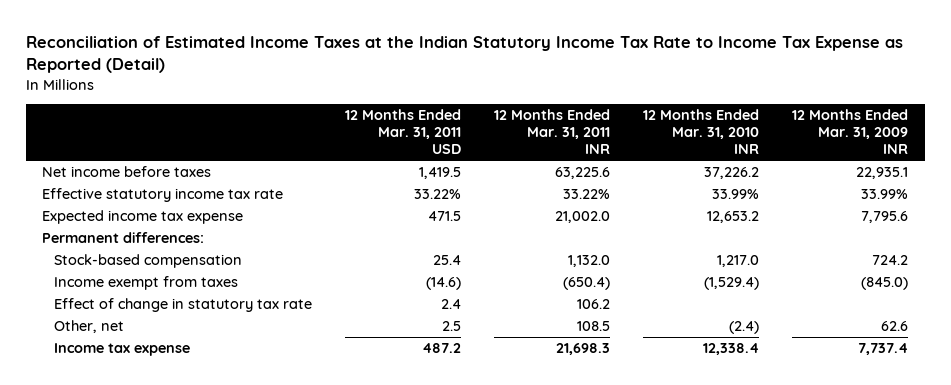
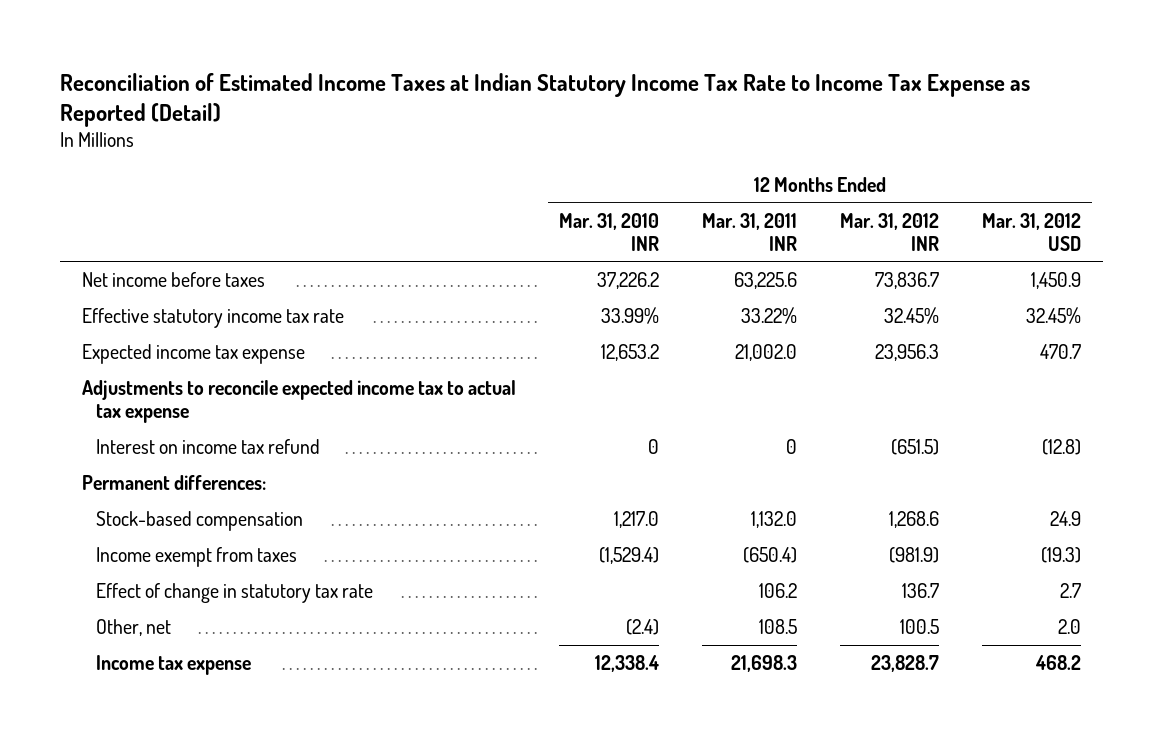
- Reconciliation of Estimated Income Taxes at the Indian Statutory Income Tax Rate to Income Tax Expense as Reported (Detail)
+ Reconciliation of Estimated Income Taxes at Indian Statutory Income Tax Rate to Income Tax Expense as Reported (Detail)
- | 12 Months Ended Mar. 31, 2011 USD | 12 Months Ended Mar. 31, 2011 INR | 12 Months Ended Mar. 31, 2010 INR | 12 Months Ended Mar. 31, 2009 INR
+ | 12 Months Ended Mar. 31, 2010 INR | 12 Months Ended Mar. 31, 2011 INR | 12 Months Ended Mar. 31, 2012 INR | 12 Months Ended Mar. 31, 2012 USD
+ Adjustments to reconcile expected income tax to actual tax expense
+ Interest on income tax refund | 0 | 0 | (651.5) | (12.8)

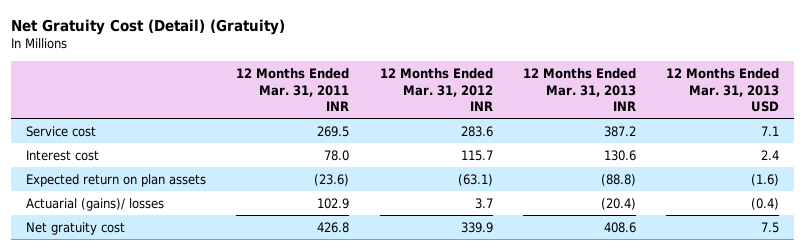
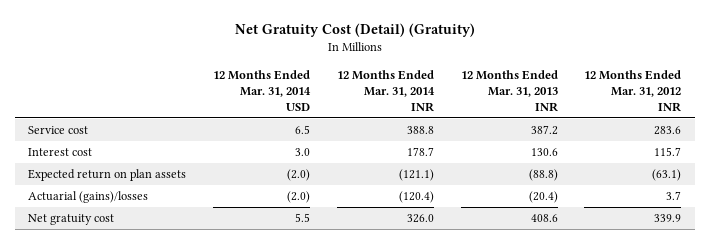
- | 12 Months Ended Mar. 31, 2011 INR | 12 Months Ended Mar. 31, 2012 INR | 12 Months Ended Mar. 31, 2013 INR | 12 Months Ended Mar. 31, 2013 USD
+ | 12 Months Ended Mar. 31, 2014 USD | 12 Months Ended Mar. 31, 2014 INR | 12 Months Ended Mar. 31, 2013 INR | 12 Months Ended Mar. 31, 2012 INR
- Actuarial (gains)/ losses | 102.9 | 3.7 | (20.4) | (0.4)
+ Actuarial (gains)/losses | (2.0) | (120.4) | (20.4) | 3.7

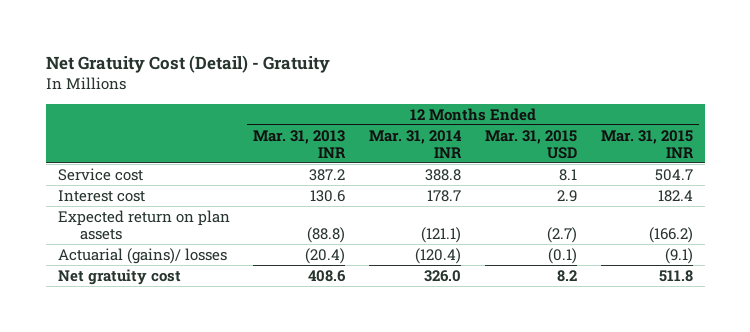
- Net Gratuity Cost (Detail) (Gratuity)
+ Net Gratuity Cost (Detail) - Gratuity
- | 12 Months Ended Mar. 31, 2014 USD | 12 Months Ended Mar. 31, 2014 INR | 12 Months Ended Mar. 31, 2013 INR | 12 Months Ended Mar. 31, 2012 INR
+ | 12 Months Ended Mar. 31, 2013 INR | 12 Months Ended Mar. 31, 2014 INR | 12 Months Ended Mar. 31, 2015 USD | 12 Months Ended Mar. 31, 2015 INR
- Actuarial (gains)/losses | (2.0) | (120.4) | (20.4) | 3.7
+ Actuarial (gains)/ losses | (20.4) | (120.4) | (0.1) | (9.1)

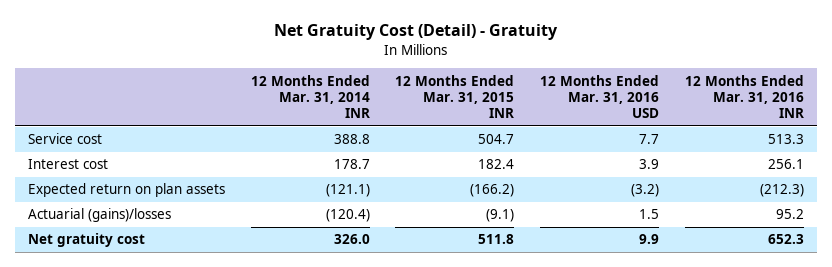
- | 12 Months Ended Mar. 31, 2013 INR | 12 Months Ended Mar. 31, 2014 INR | 12 Months Ended Mar. 31, 2015 USD | 12 Months Ended Mar. 31, 2015 INR
+ | 12 Months Ended Mar. 31, 2014 INR | 12 Months Ended Mar. 31, 2015 INR | 12 Months Ended Mar. 31, 2016 USD | 12 Months Ended Mar. 31, 2016 INR
- Actuarial (gains)/ losses | (20.4) | (120.4) | (0.1) | (9.1)
+ Actuarial (gains)/losses | (120.4) | (9.1) | 1.5 | 95.2

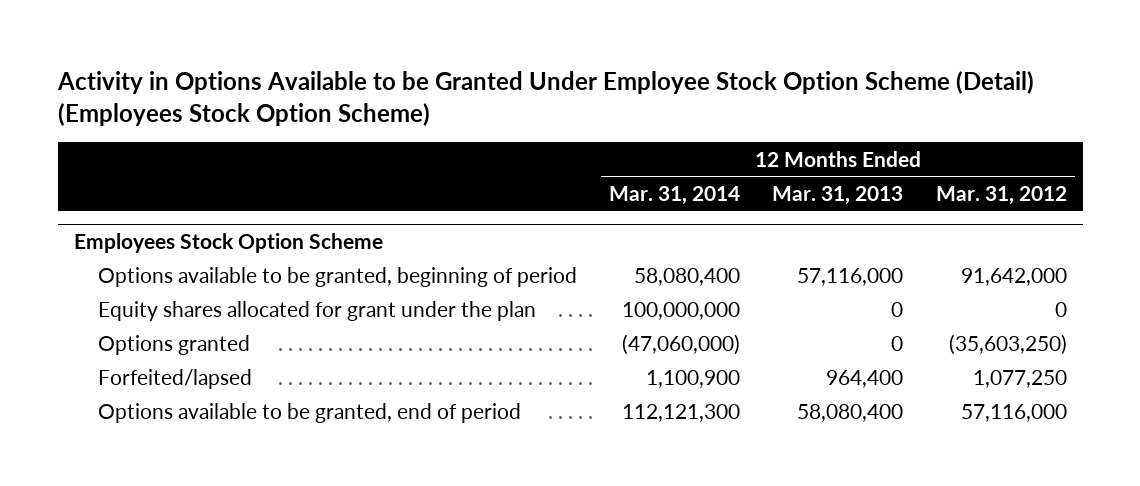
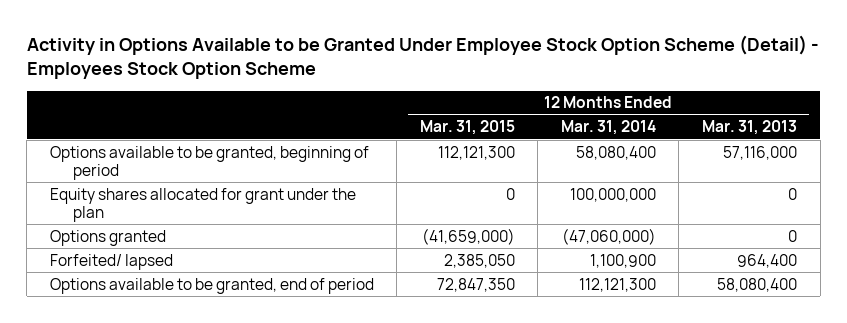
- Activity in Options Available to be Granted Under Employee Stock Option Scheme (Detail) (Employees Stock Option Scheme)
+ Activity in Options Available to be Granted Under Employee Stock Option Scheme (Detail) - Employees Stock Option Scheme
- | 12 Months Ended Mar. 31, 2014 | 12 Months Ended Mar. 31, 2013 | 12 Months Ended Mar. 31, 2012
+ | 12 Months Ended Mar. 31, 2015 | 12 Months Ended Mar. 31, 2014 | 12 Months Ended Mar. 31, 2013
- Employees Stock Option Scheme
- Forfeited/lapsed | 1,100,900 | 964,400 | 1,077,250
+ Forfeited/ lapsed | 2,385,050 | 1,100,900 | 964,400

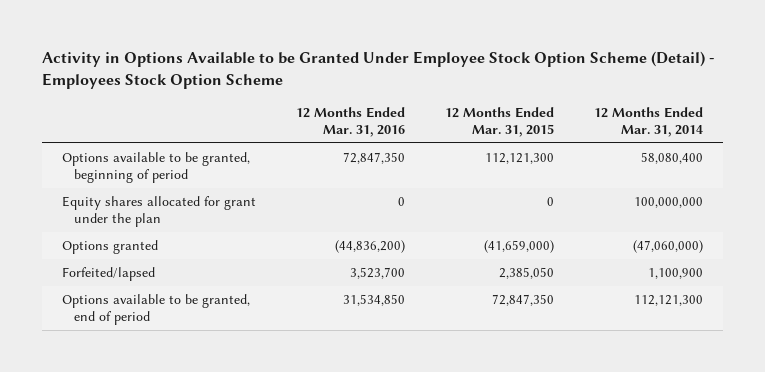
- | 12 Months Ended Mar. 31, 2015 | 12 Months Ended Mar. 31, 2014 | 12 Months Ended Mar. 31, 2013
+ | 12 Months Ended Mar. 31, 2016 | 12 Months Ended Mar. 31, 2015 | 12 Months Ended Mar. 31, 2014
- Forfeited/ lapsed | 2,385,050 | 1,100,900 | 964,400
+ Forfeited/lapsed | 3,523,700 | 2,385,050 | 1,100,900

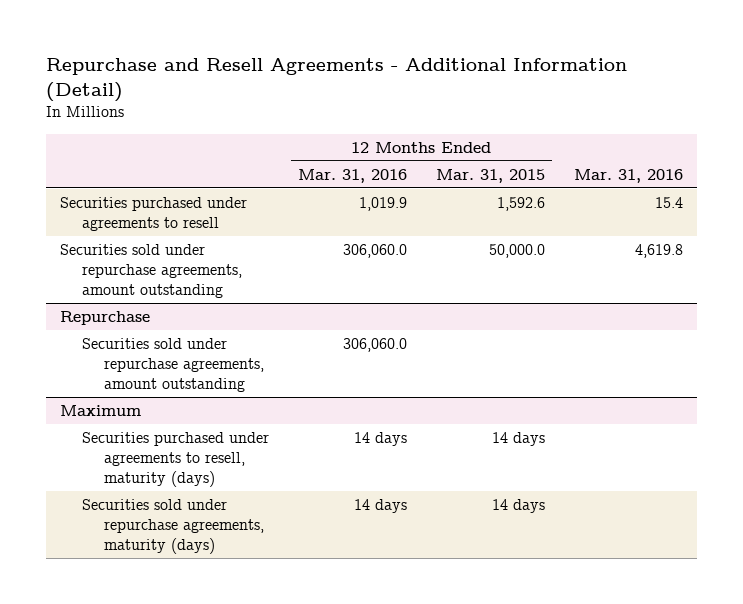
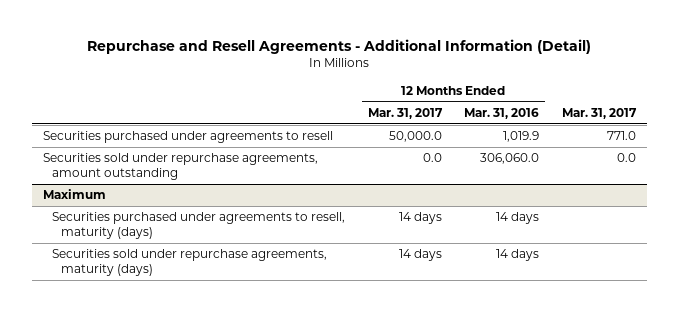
- | 12 Months Ended Mar. 31, 2016 | 12 Months Ended Mar. 31, 2015 | Mar. 31, 2016
+ | 12 Months Ended Mar. 31, 2017 | 12 Months Ended Mar. 31, 2016 | Mar. 31, 2017
- Repurchase
- Securities sold under repurchase agreements, amount outstanding | 306,060.0 | |

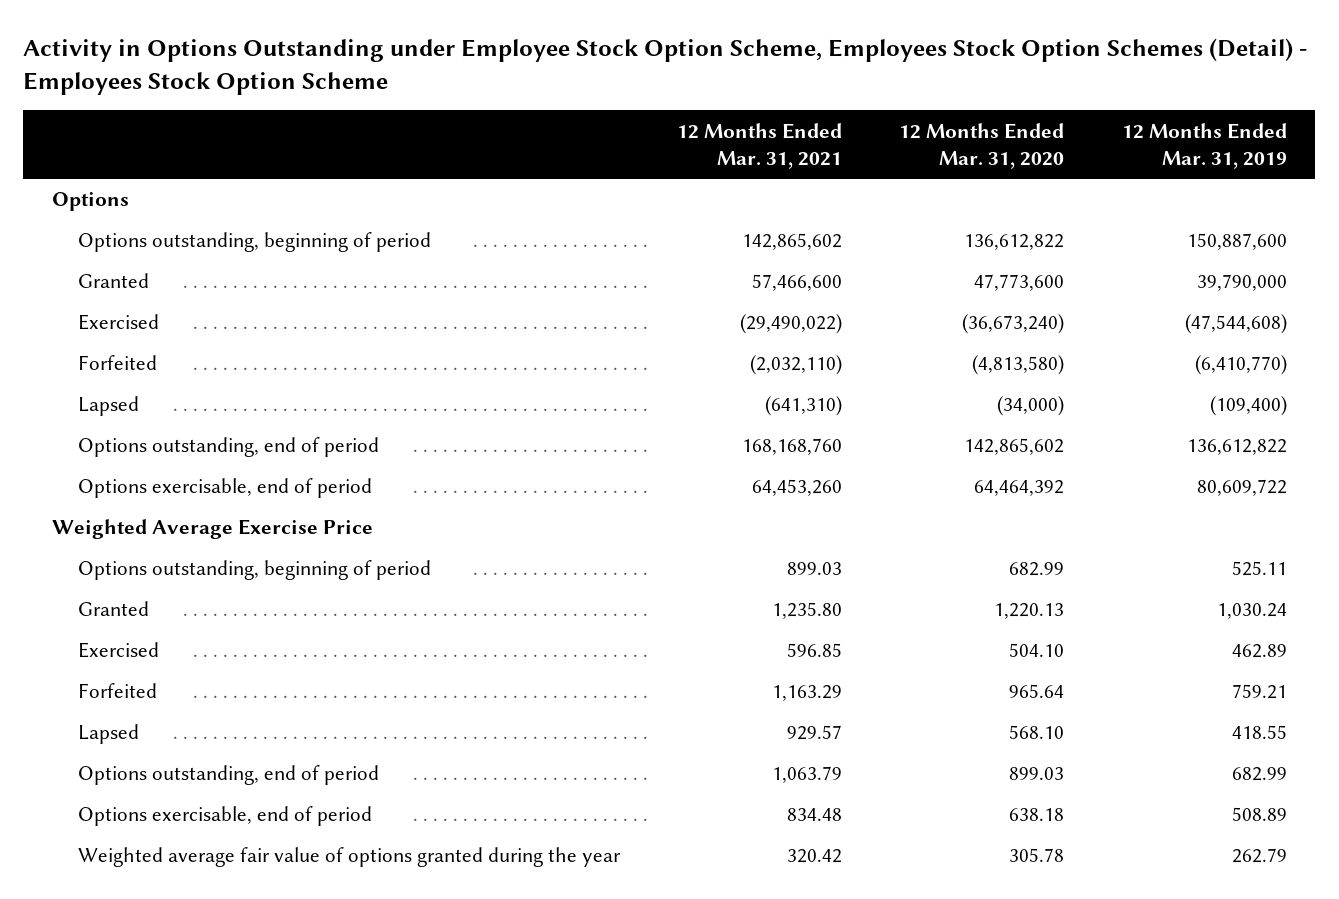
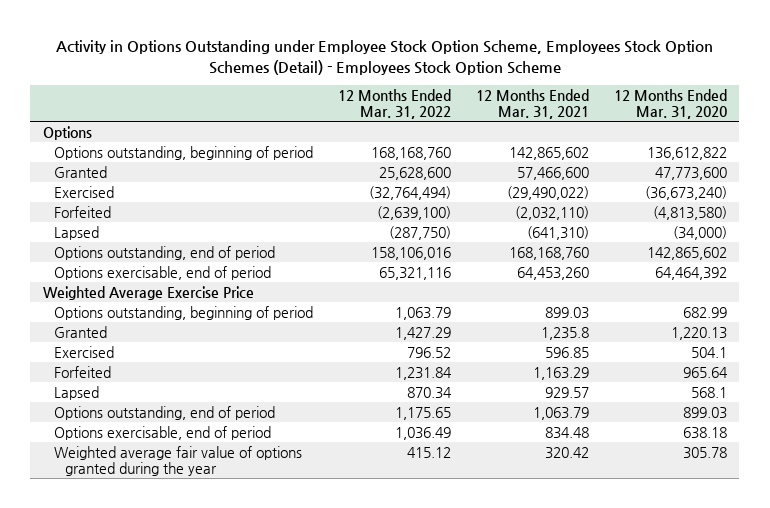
- | 12 Months Ended Mar. 31, 2021 | 12 Months Ended Mar. 31, 2020 | 12 Months Ended Mar. 31, 2019
+ | 12 Months Ended Mar. 31, 2022 | 12 Months Ended Mar. 31, 2021 | 12 Months Ended Mar. 31, 2020
- Granted | 1,235.80 | 1,220.13 | 1,030.24
- Exercised | 596.85 | 504.10 | 462.89
+ Granted | 1,427.29 | 1,235.8 | 1,220.13
+ Exercised | 796.52 | 596.85 | 504.1
- Lapsed | 929.57 | 568.10 | 418.55
+ Lapsed | 870.34 | 929.57 | 568.1

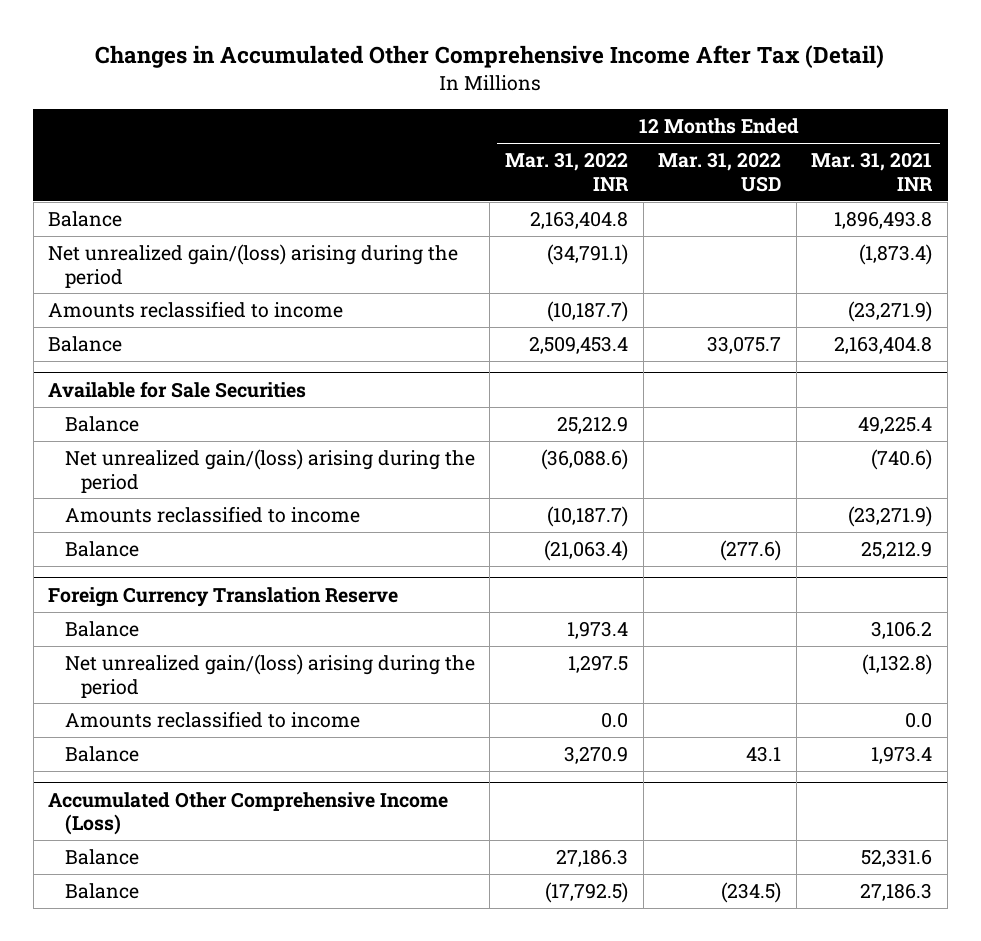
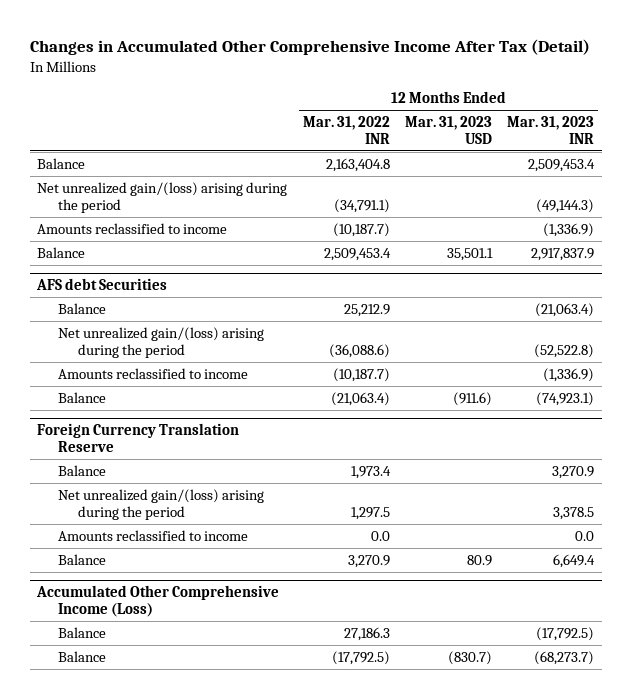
- | 12 Months Ended Mar. 31, 2022 INR | 12 Months Ended Mar. 31, 2022 USD | 12 Months Ended Mar. 31, 2021 INR
+ | 12 Months Ended Mar. 31, 2022 INR | 12 Months Ended Mar. 31, 2023 USD | 12 Months Ended Mar. 31, 2023 INR
- Available for Sale Securities
+ AFS debt Securities

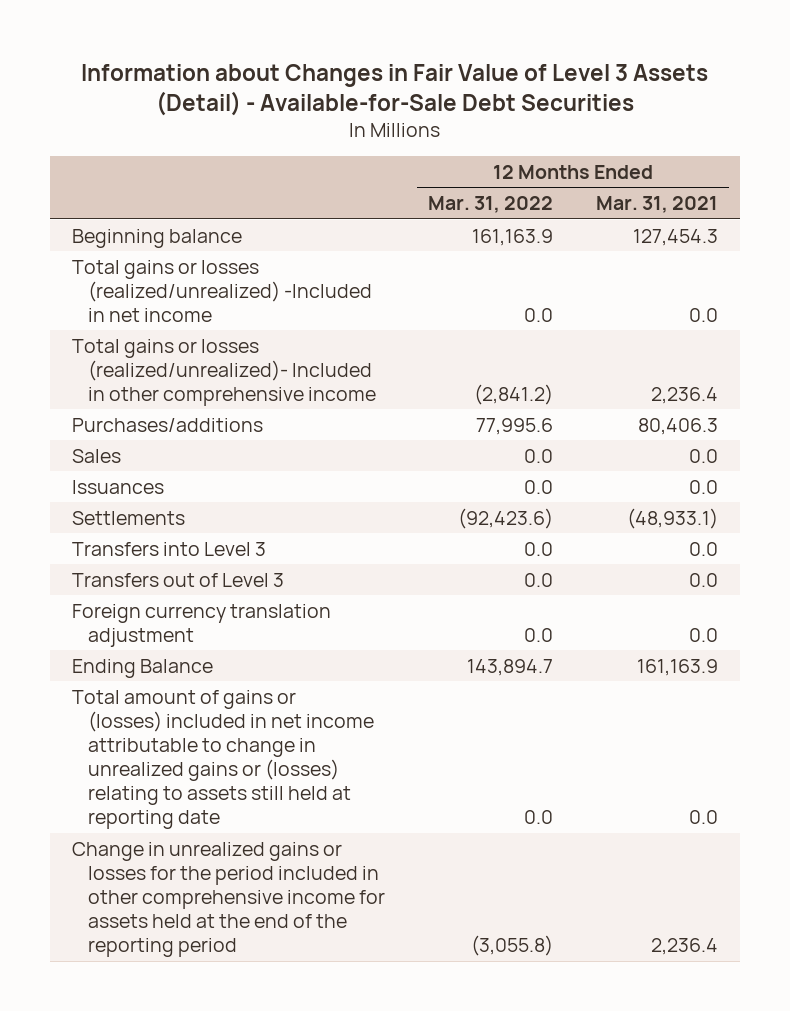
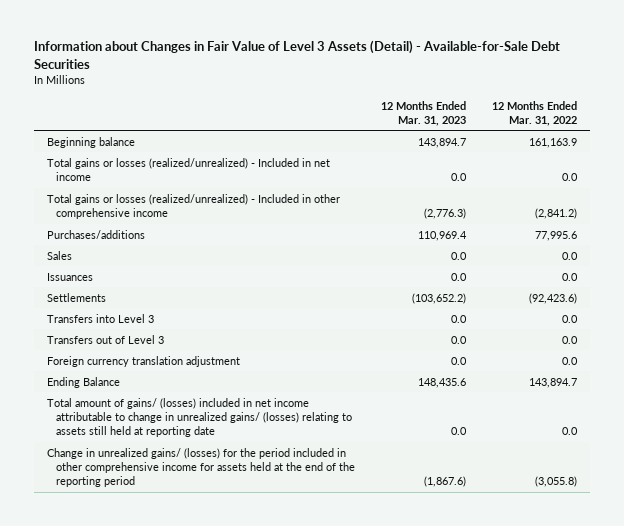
- | 12 Months Ended Mar. 31, 2022 | 12 Months Ended Mar. 31, 2021
+ | 12 Months Ended Mar. 31, 2023 | 12 Months Ended Mar. 31, 2022
- Total gains or losses (realized/unrealized) -Included in net income | 0.0 | 0.0
- Total gains or losses (realized/unrealized)- Included in other comprehensive income | (2,841.2) | 2,236.4
+ Total gains or losses (realized/unrealized) - Included in net income | 0.0 | 0.0
+ Total gains or losses (realized/unrealized) - Included in other comprehensive income | (2,776.3) | (2,841.2)
- Total amount of gains or (losses) included in net income attributable to change in unrealized gains or (losses) relating to assets still held at reporting date | 0.0 | 0.0
- Change in unrealized gains or losses for the period included in other comprehensive income for assets held at the end of the reporting period | (3,055.8) | 2,236.4
+ Total amount of gains/ (losses) included in net income attributable to change in unrealized gains/ (losses) relating to assets still held at reporting date | 0.0 | 0.0
+ Change in unrealized gains/ (losses) for the period included in other comprehensive income for assets held at the end of the reporting period | (1,867.6) | (3,055.8)

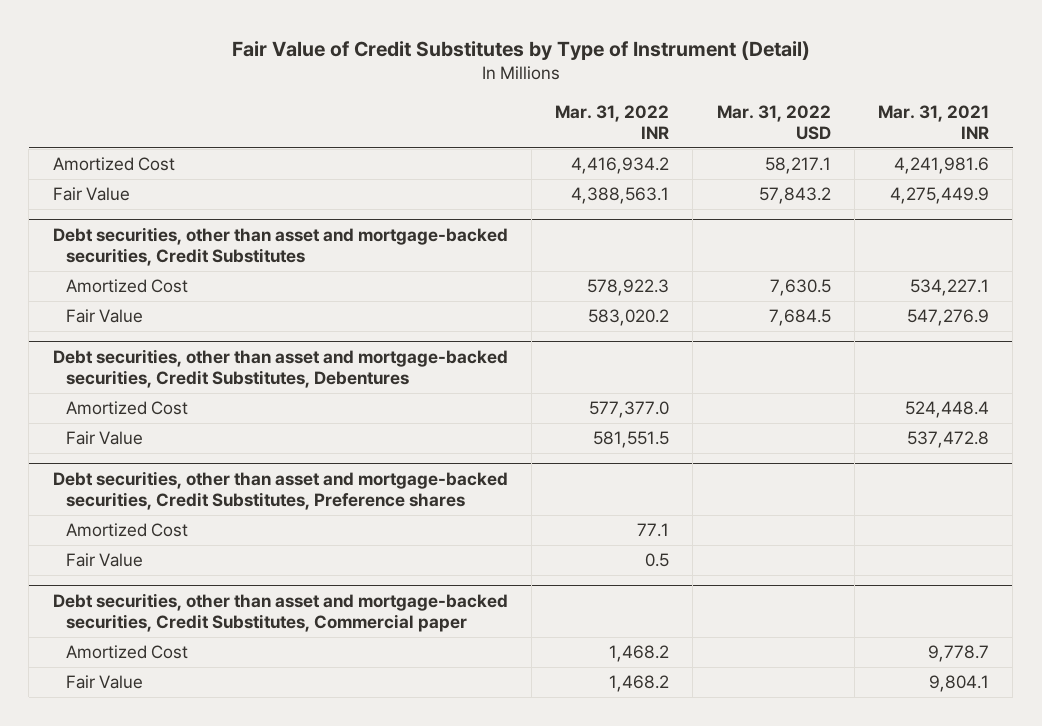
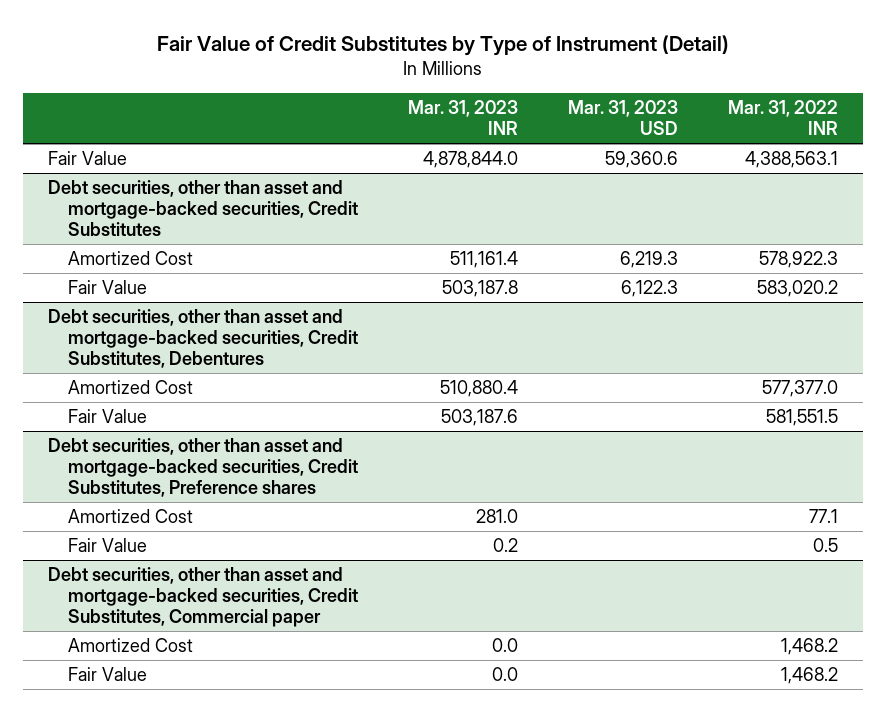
- | Mar. 31, 2022 INR | Mar. 31, 2022 USD | Mar. 31, 2021 INR
+ | Mar. 31, 2023 INR | Mar. 31, 2023 USD | Mar. 31, 2022 INR
- Amortized Cost | 4,416,934.2 | 58,217.1 | 4,241,981.6

